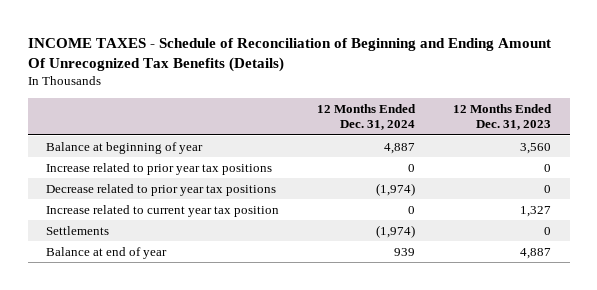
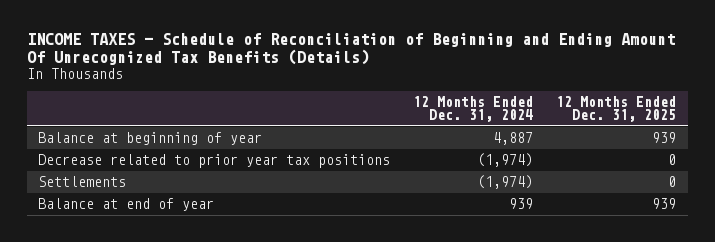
- | 12 Months Ended Dec. 31, 2024 | 12 Months Ended Dec. 31, 2023
+ | 12 Months Ended Dec. 31, 2024 | 12 Months Ended Dec. 31, 2025
- Increase related to prior year tax positions | 0 | 0
- Increase related to current year tax position | 0 | 1,327

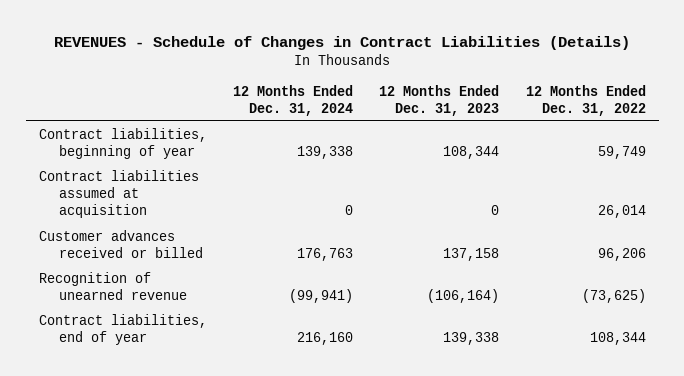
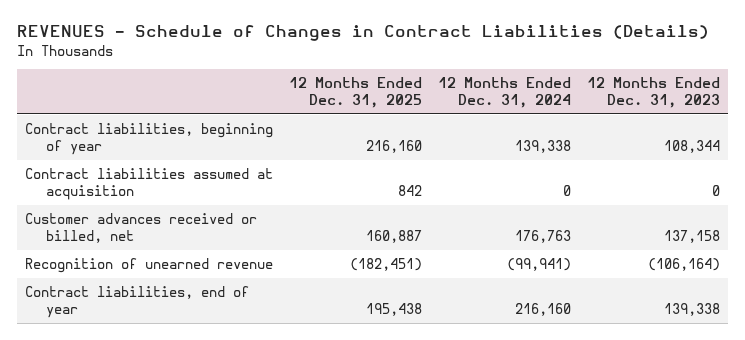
- | 12 Months Ended Dec. 31, 2024 | 12 Months Ended Dec. 31, 2023 | 12 Months Ended Dec. 31, 2022
+ | 12 Months Ended Dec. 31, 2025 | 12 Months Ended Dec. 31, 2024 | 12 Months Ended Dec. 31, 2023
- Customer advances received or billed | 176,763 | 137,158 | 96,206
+ Customer advances received or billed, net | 160,887 | 176,763 | 137,158

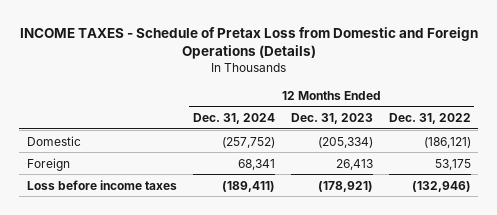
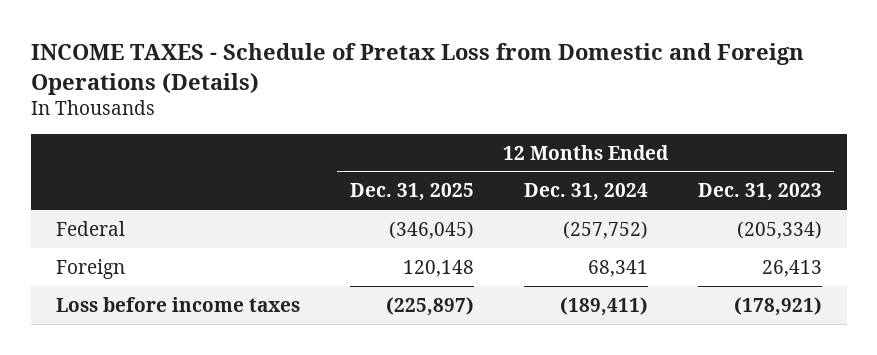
- | 12 Months Ended Dec. 31, 2024 | 12 Months Ended Dec. 31, 2023 | 12 Months Ended Dec. 31, 2022
+ | 12 Months Ended Dec. 31, 2025 | 12 Months Ended Dec. 31, 2024 | 12 Months Ended Dec. 31, 2023
- Domestic | (257,752) | (205,334) | (186,121)
+ Federal | (346,045) | (257,752) | (205,334)

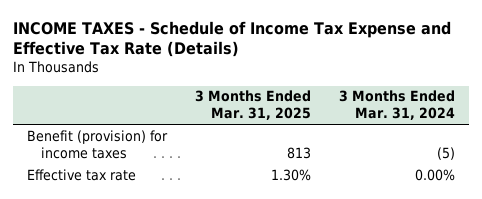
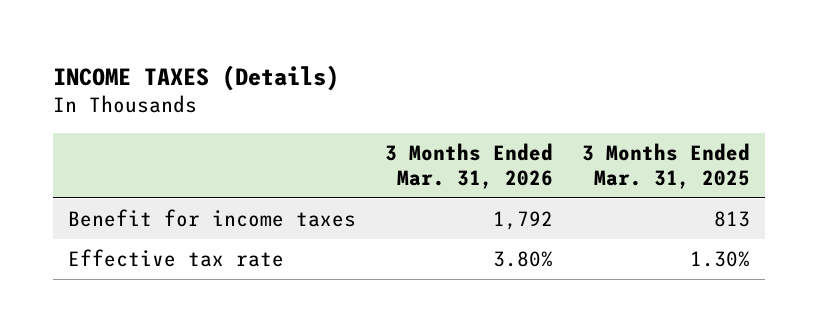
- INCOME TAXES - Schedule of Income Tax Expense and Effective Tax Rate (Details)
+ INCOME TAXES (Details)
- | 3 Months Ended Mar. 31, 2025 | 3 Months Ended Mar. 31, 2024
+ | 3 Months Ended Mar. 31, 2026 | 3 Months Ended Mar. 31, 2025
- Benefit (provision) for income taxes | 813 | (5)
+ Benefit for income taxes | 1,792 | 813

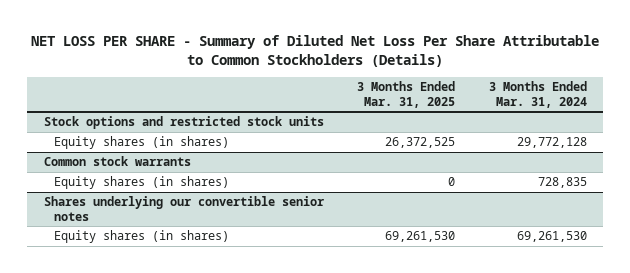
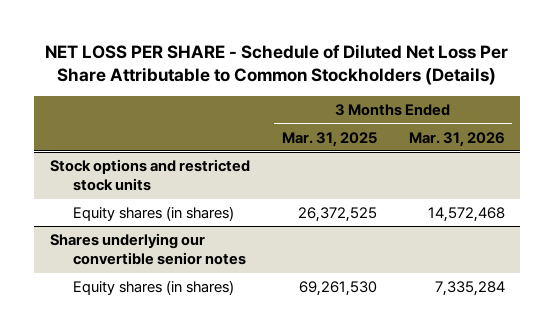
- NET LOSS PER SHARE - Summary of Diluted Net Loss Per Share Attributable to Common Stockholders (Details)
+ NET LOSS PER SHARE - Schedule of Diluted Net Loss Per Share Attributable to Common Stockholders (Details)
- | 3 Months Ended Mar. 31, 2025 | 3 Months Ended Mar. 31, 2024
+ | 3 Months Ended Mar. 31, 2025 | 3 Months Ended Mar. 31, 2026
- Common stock warrants
- Equity shares (in shares) | 0 | 728,835

